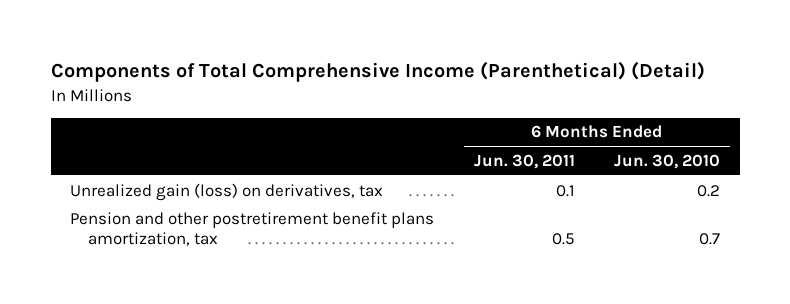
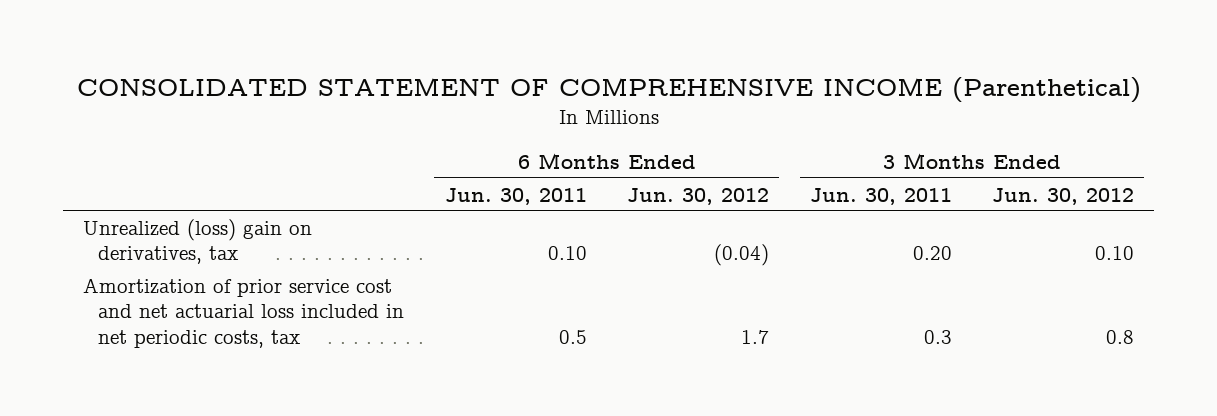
- Components of Total Comprehensive Income (Parenthetical) (Detail)
+ CONSOLIDATED STATEMENT OF COMPREHENSIVE INCOME (Parenthetical)
- | 6 Months Ended Jun. 30, 2011 | 6 Months Ended Jun. 30, 2010
+ | 6 Months Ended Jun. 30, 2011 | 6 Months Ended Jun. 30, 2012 | 3 Months Ended Jun. 30, 2011 | 3 Months Ended Jun. 30, 2012
- Unrealized gain (loss) on derivatives, tax | 0.1 | 0.2
- Pension and other postretirement benefit plans amortization, tax | 0.5 | 0.7
+ Unrealized (loss) gain on derivatives, tax | 0.10 | (0.04) | 0.20 | 0.10
+ Amortization of prior service cost and net actuarial loss included in net periodic costs, tax | 0.5 | 1.7 | 0.3 | 0.8

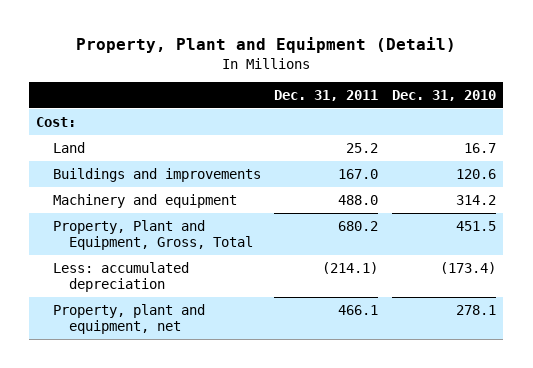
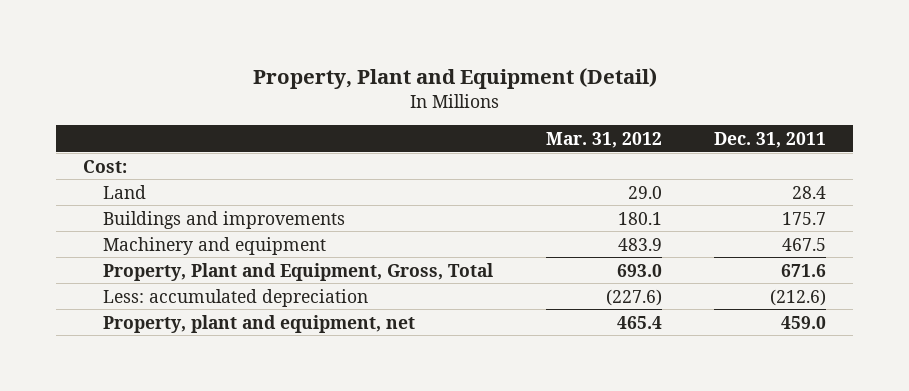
- | Dec. 31, 2011 | Dec. 31, 2010
+ | Mar. 31, 2012 | Dec. 31, 2011
- Land | 25.2 | 16.7
- Buildings and improvements | 167.0 | 120.6
- Machinery and equipment | 488.0 | 314.2
- Property, Plant and Equipment, Gross, Total | 680.2 | 451.5
- Less: accumulated depreciation | (214.1) | (173.4)
- Property, plant and equipment, net | 466.1 | 278.1
+ Land | 29.0 | 28.4
+ Buildings and improvements | 180.1 | 175.7
+ Machinery and equipment | 483.9 | 467.5
+ Property, Plant and Equipment, Gross, Total | 693.0 | 671.6
+ Less: accumulated depreciation | (227.6) | (212.6)
+ Property, plant and equipment, net | 465.4 | 459.0

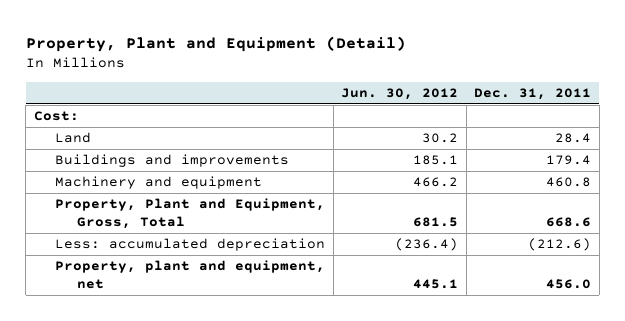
- | Mar. 31, 2012 | Dec. 31, 2011
+ | Jun. 30, 2012 | Dec. 31, 2011
- Buildings and improvements | 180.1 | 175.7
- Machinery and equipment | 483.9 | 467.5
- Property, Plant and Equipment, Gross, Total | 693.0 | 671.6
+ Buildings and improvements | 185.1 | 179.4
+ Machinery and equipment | 466.2 | 460.8
+ Property, Plant and Equipment, Gross, Total | 681.5 | 668.6
- Property, plant and equipment, net | 465.4 | 459.0
+ Property, plant and equipment, net | 445.1 | 456.0

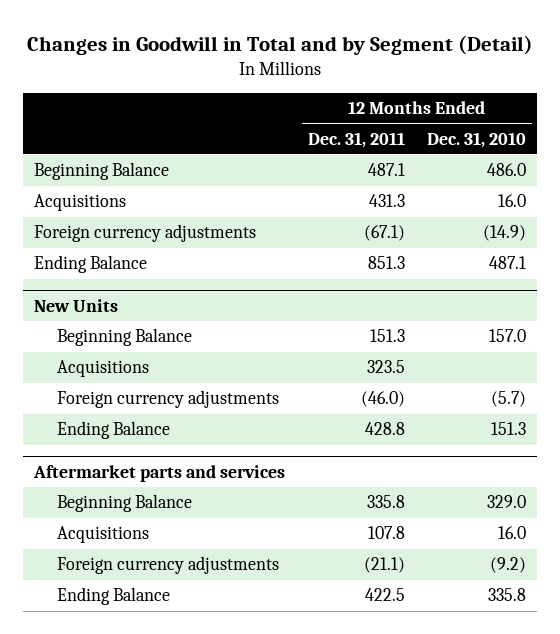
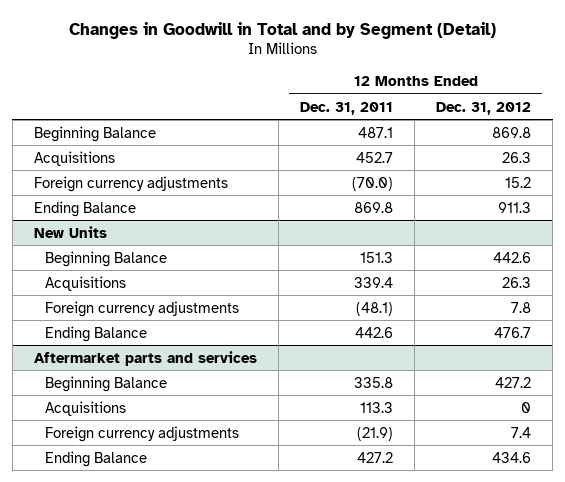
- | 12 Months Ended Dec. 31, 2011 | 12 Months Ended Dec. 31, 2010
+ | 12 Months Ended Dec. 31, 2011 | 12 Months Ended Dec. 31, 2012
- Acquisitions | 431.3 | 16.0
- Foreign currency adjustments | (67.1) | (14.9)
- Ending Balance | 851.3 | 487.1
+ Acquisitions | 452.7 | 26.3
+ Foreign currency adjustments | (70.0) | 15.2
+ Ending Balance | 869.8 | 911.3
@ New Units
- Acquisitions | 323.5 |
- Foreign currency adjustments | (46.0) | (5.7)
- Ending Balance | 428.8 | 151.3
+ Acquisitions | 339.4 | 26.3
+ Foreign currency adjustments | (48.1) | 7.8
+ Ending Balance | 442.6 | 476.7
@ Aftermarket parts and services
- Acquisitions | 107.8 | 16.0
- Foreign currency adjustments | (21.1) | (9.2)
- Ending Balance | 422.5 | 335.8
+ Acquisitions | 113.3 | 0
+ Foreign currency adjustments | (21.9) | 7.4
+ Ending Balance | 427.2 | 434.6

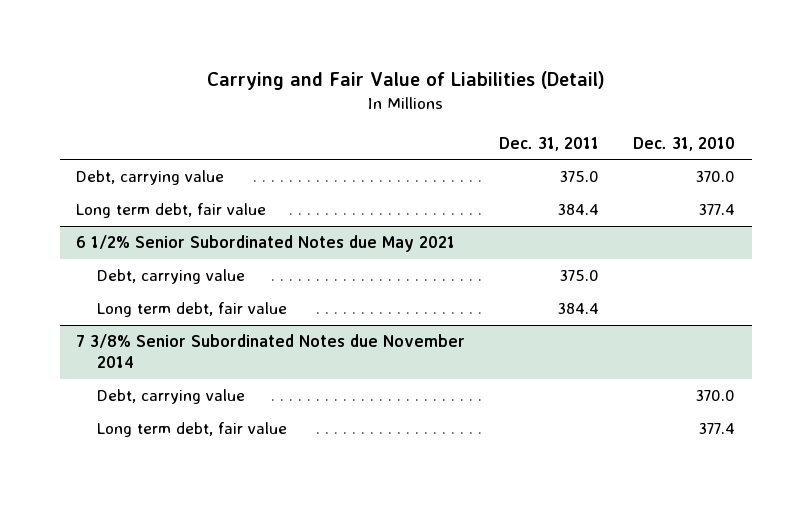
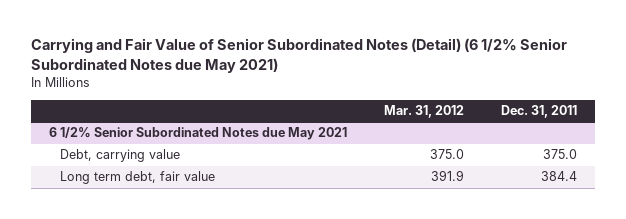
- Carrying and Fair Value of Liabilities (Detail)
+ Carrying and Fair Value of Senior Subordinated Notes (Detail) (6 1/2% Senior Subordinated Notes due May 2021)
- | Dec. 31, 2011 | Dec. 31, 2010
+ | Mar. 31, 2012 | Dec. 31, 2011
- Debt, carrying value | 375.0 | 370.0
- Long term debt, fair value | 384.4 | 377.4
- 7 3/8% Senior Subordinated Notes due November 2014
- Debt, carrying value | | 370.0
- Long term debt, fair value | | 377.4

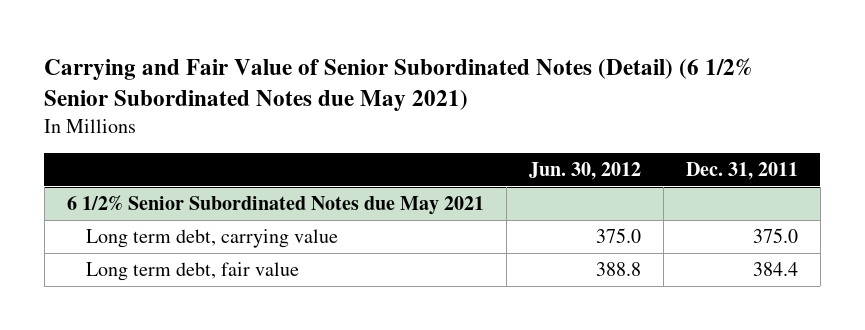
- | Mar. 31, 2012 | Dec. 31, 2011
+ | Jun. 30, 2012 | Dec. 31, 2011
@ 6 1/2% Senior Subordinated Notes due May 2021
- Debt, carrying value | 375.0 | 375.0
+ Long term debt, carrying value | 375.0 | 375.0

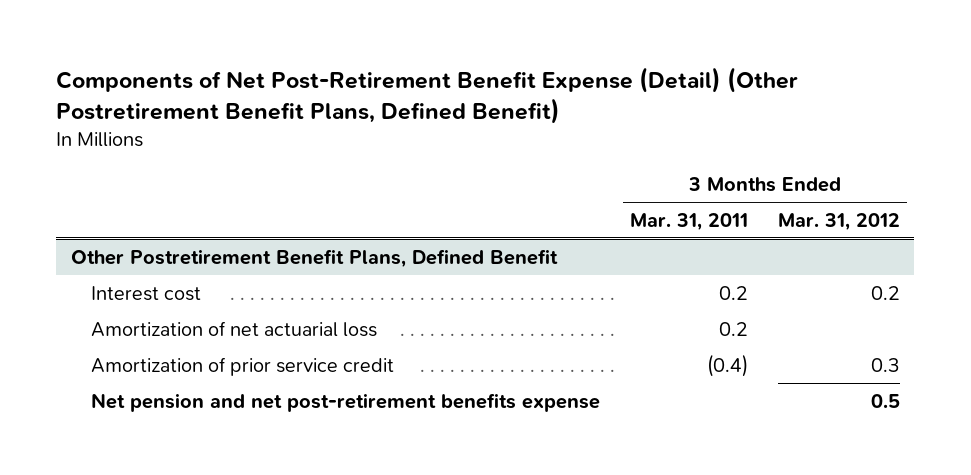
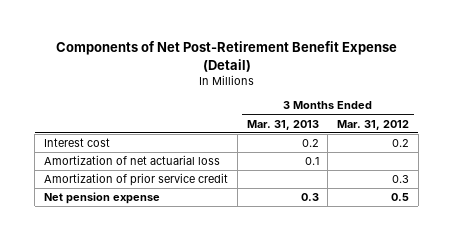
- Components of Net Post-Retirement Benefit Expense (Detail) (Other Postretirement Benefit Plans, Defined Benefit)
+ Components of Net Post-Retirement Benefit Expense (Detail)
- | 3 Months Ended Mar. 31, 2011 | 3 Months Ended Mar. 31, 2012
+ | 3 Months Ended Mar. 31, 2013 | 3 Months Ended Mar. 31, 2012
- Other Postretirement Benefit Plans, Defined Benefit
- Net pension and net post-retirement benefits expense | | 0.5
+ Net pension expense | 0.3 | 0.5

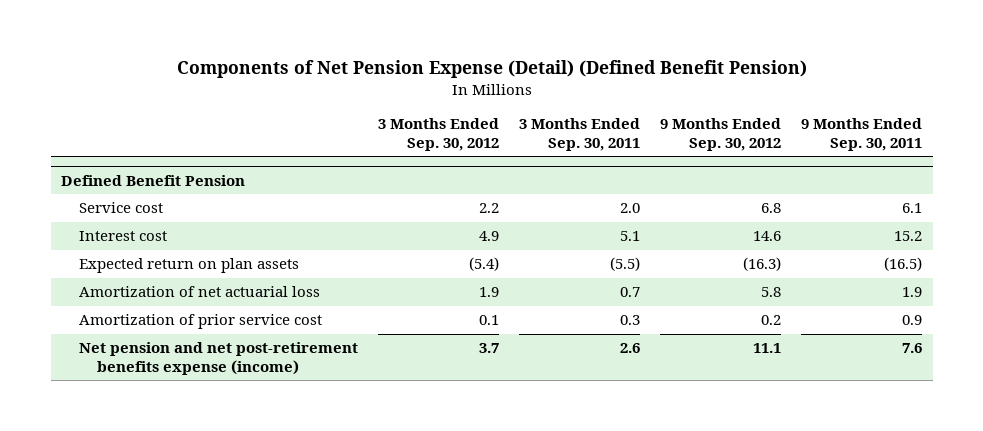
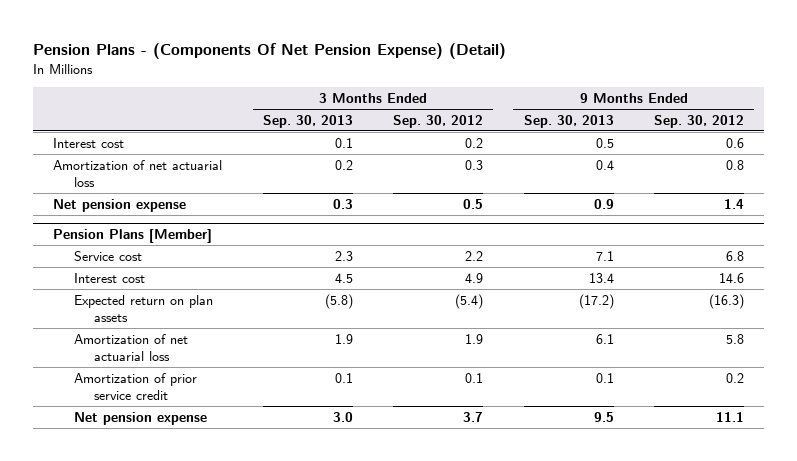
- Components of Net Pension Expense (Detail) (Defined Benefit Pension)
+ Pension Plans - (Components Of Net Pension Expense) (Detail)
- | 3 Months Ended Sep. 30, 2012 | 3 Months Ended Sep. 30, 2011 | 9 Months Ended Sep. 30, 2012 | 9 Months Ended Sep. 30, 2011
+ | 3 Months Ended Sep. 30, 2013 | 3 Months Ended Sep. 30, 2012 | 9 Months Ended Sep. 30, 2013 | 9 Months Ended Sep. 30, 2012
- Defined Benefit Pension
+ Interest cost | 0.1 | 0.2 | 0.5 | 0.6
+ Amortization of net actuarial loss | 0.2 | 0.3 | 0.4 | 0.8
+ Net pension expense | 0.3 | 0.5 | 0.9 | 1.4
+ Pension Plans [Member]
- Amortization of prior service cost | 0.1 | 0.3 | 0.2 | 0.9
- Net pension and net post-retirement benefits expense (income) | 3.7 | 2.6 | 11.1 | 7.6
+ Amortization of prior service credit | 0.1 | 0.1 | 0.1 | 0.2
+ Net pension expense | 3.0 | 3.7 | 9.5 | 11.1

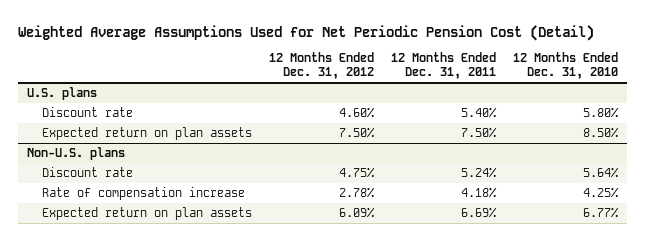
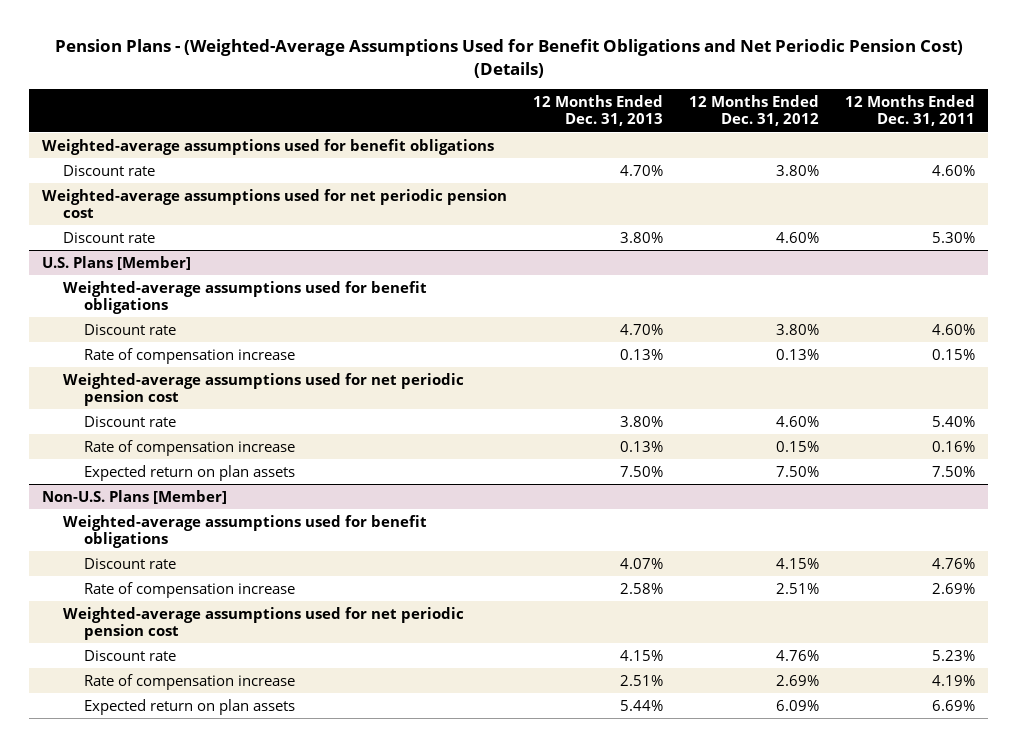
- Weighted Average Assumptions Used for Net Periodic Pension Cost (Detail)
+ Pension Plans - (Weighted-Average Assumptions Used for Benefit Obligations and Net Periodic Pension Cost) (Details)
- | 12 Months Ended Dec. 31, 2012 | 12 Months Ended Dec. 31, 2011 | 12 Months Ended Dec. 31, 2010
+ | 12 Months Ended Dec. 31, 2013 | 12 Months Ended Dec. 31, 2012 | 12 Months Ended Dec. 31, 2011
- U.S. plans
+ Weighted-average assumptions used for benefit obligations
+ Discount rate | 4.70% | 3.80% | 4.60%
+ Weighted-average assumptions used for net periodic pension cost
+ Discount rate | 3.80% | 4.60% | 5.30%
+ U.S. Plans [Member]
+ Weighted-average assumptions used for benefit obligations
+ Discount rate | 4.70% | 3.80% | 4.60%
+ Rate of compensation increase | 0.13% | 0.13% | 0.15%
+ Weighted-average assumptions used for net periodic pension cost
+ Rate of compensation increase | 0.13% | 0.15% | 0.16%
- Non-U.S. plans
- Discount rate | 4.75% | 5.24% | 5.64%
- Rate of compensation increase | 2.78% | 4.18% | 4.25%
+ Non-U.S. Plans [Member]
+ Weighted-average assumptions used for benefit obligations
+ Discount rate | 4.07% | 4.15% | 4.76%
+ Rate of compensation increase | 2.58% | 2.51% | 2.69%
+ Weighted-average assumptions used for net periodic pension cost
+ Discount rate | 4.15% | 4.76% | 5.23%
+ Rate of compensation increase | 2.51% | 2.69% | 4.19%

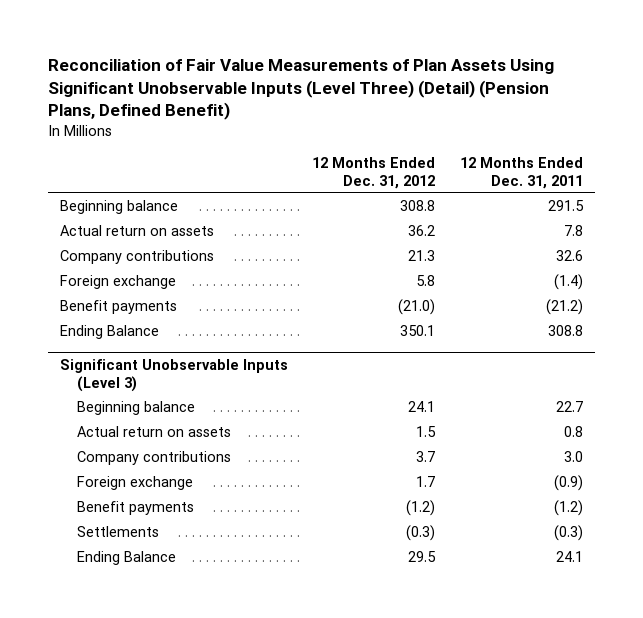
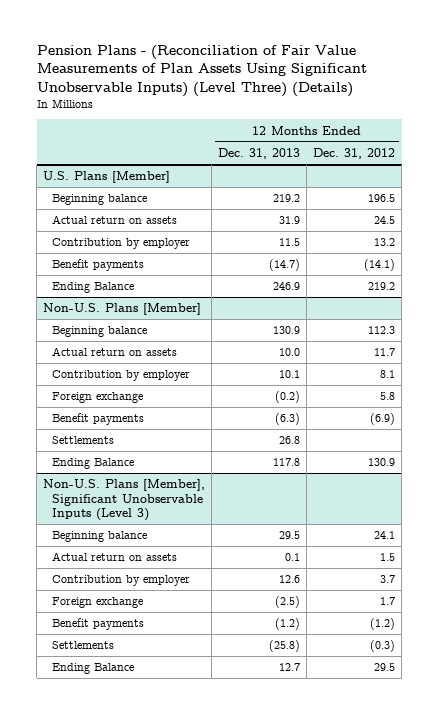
- Reconciliation of Fair Value Measurements of Plan Assets Using Significant Unobservable Inputs (Level Three) (Detail) (Pension Plans, Defined Benefit)
+ Pension Plans - (Reconciliation of Fair Value Measurements of Plan Assets Using Significant Unobservable Inputs) (Level Three) (Details)
- | 12 Months Ended Dec. 31, 2012 | 12 Months Ended Dec. 31, 2011
+ | 12 Months Ended Dec. 31, 2013 | 12 Months Ended Dec. 31, 2012
- Beginning balance | 308.8 | 291.5
- Actual return on assets | 36.2 | 7.8
- Company contributions | 21.3 | 32.6
+ U.S. Plans [Member]
+ Beginning balance | 219.2 | 196.5
+ Actual return on assets | 31.9 | 24.5
+ Contribution by employer | 11.5 | 13.2
+ Benefit payments | (14.7) | (14.1)
+ Ending Balance | 246.9 | 219.2
+ Non-U.S. Plans [Member]
+ Beginning balance | 130.9 | 112.3
+ Actual return on assets | 10.0 | 11.7
+ Contribution by employer | 10.1 | 8.1
- Benefit payments | (21.0) | (21.2)
- Ending Balance | 350.1 | 308.8
- Significant Unobservable Inputs (Level 3)
+ Benefit payments | (6.3) | (6.9)
+ Settlements | 26.8 |
+ Ending Balance | 117.8 | 130.9
+ Non-U.S. Plans [Member], Significant Unobservable Inputs (Level 3)
- Company contributions | 3.7 | 3.0
+ Contribution by employer | 12.6 | 3.7

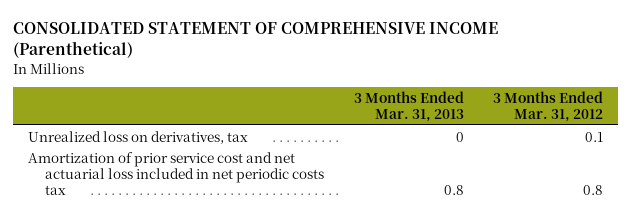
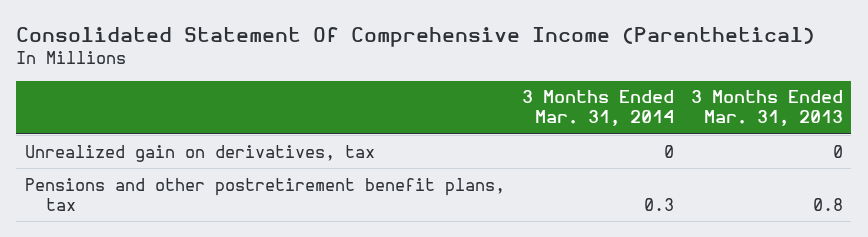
- CONSOLIDATED STATEMENT OF COMPREHENSIVE INCOME (Parenthetical)
+ Consolidated Statement Of Comprehensive Income (Parenthetical)
- | 3 Months Ended Mar. 31, 2013 | 3 Months Ended Mar. 31, 2012
+ | 3 Months Ended Mar. 31, 2014 | 3 Months Ended Mar. 31, 2013
- Unrealized loss on derivatives, tax | 0 | 0.1
- Amortization of prior service cost and net actuarial loss included in net periodic costs tax | 0.8 | 0.8
+ Unrealized gain on derivatives, tax | 0 | 0
+ Pensions and other postretirement benefit plans, tax | 0.3 | 0.8

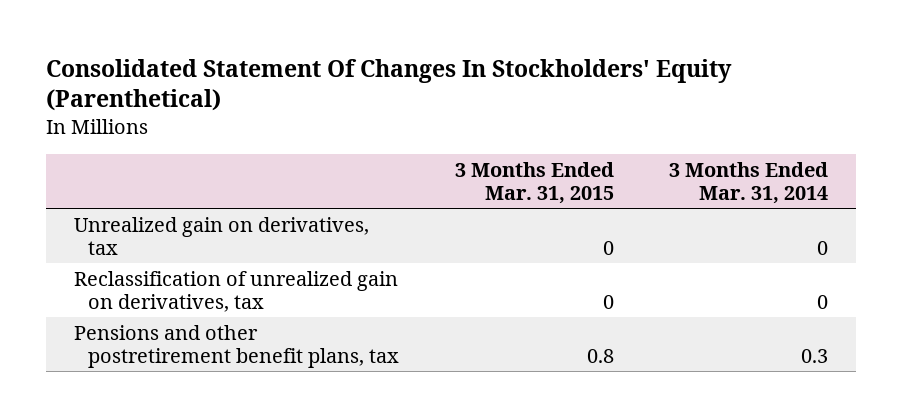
- Consolidated Statement Of Comprehensive Income (Parenthetical)
+ Consolidated Statement Of Changes In Stockholders' Equity (Parenthetical)
- | 3 Months Ended Mar. 31, 2014 | 3 Months Ended Mar. 31, 2013
+ | 3 Months Ended Mar. 31, 2015 | 3 Months Ended Mar. 31, 2014
+ Reclassification of unrealized gain on derivatives, tax | 0 | 0

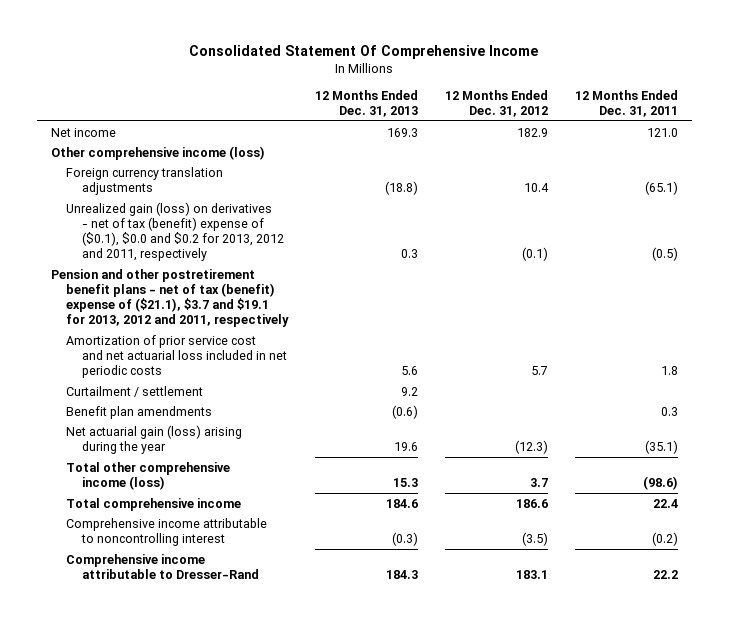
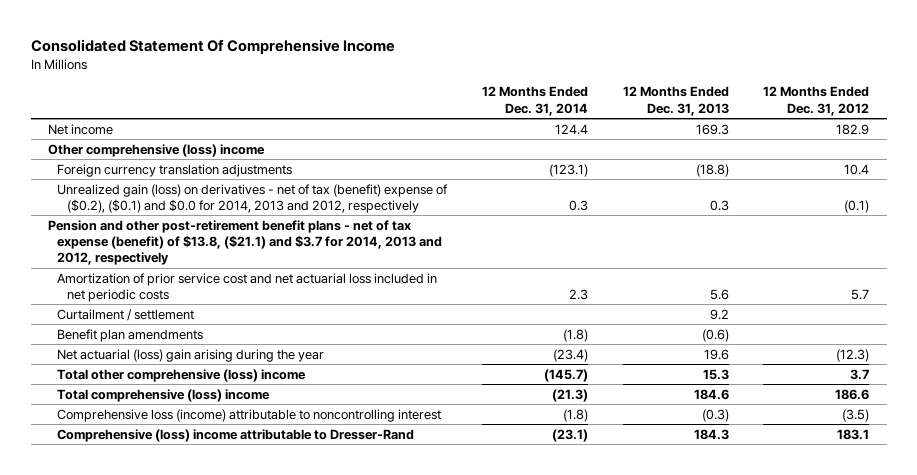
- | 12 Months Ended Dec. 31, 2013 | 12 Months Ended Dec. 31, 2012 | 12 Months Ended Dec. 31, 2011
+ | 12 Months Ended Dec. 31, 2014 | 12 Months Ended Dec. 31, 2013 | 12 Months Ended Dec. 31, 2012
- Other comprehensive income (loss)
+ Other comprehensive (loss) income
- Unrealized gain (loss) on derivatives - net of tax (benefit) expense of ($0.1), $0.0 and $0.2 for 2013, 2012 and 2011, respectively | 0.3 | (0.1) | (0.5)
- Pension and other postretirement benefit plans - net of tax (benefit) expense of ($21.1), $3.7 and $19.1 for 2013, 2012 and 2011, respectively
+ Unrealized gain (loss) on derivatives - net of tax (benefit) expense of ($0.2), ($0.1) and $0.0 for 2014, 2013 and 2012, respectively | 0.3 | 0.3 | (0.1)
+ Pension and other post-retirement benefit plans - net of tax expense (benefit) of $13.8, ($21.1) and $3.7 for 2014, 2013 and 2012, respectively
- Net actuarial gain (loss) arising during the year | 19.6 | (12.3) | (35.1)
- Total other comprehensive income (loss) | 15.3 | 3.7 | (98.6)
- Total comprehensive income | 184.6 | 186.6 | 22.4
- Comprehensive income attributable to noncontrolling interest | (0.3) | (3.5) | (0.2)
- Comprehensive income attributable to Dresser-Rand | 184.3 | 183.1 | 22.2
+ Net actuarial (loss) gain arising during the year | (23.4) | 19.6 | (12.3)
+ Total other comprehensive (loss) income | (145.7) | 15.3 | 3.7
+ Total comprehensive (loss) income | (21.3) | 184.6 | 186.6
+ Comprehensive loss (income) attributable to noncontrolling interest | (1.8) | (0.3) | (3.5)
+ Comprehensive (loss) income attributable to Dresser-Rand | (23.1) | 184.3 | 183.1

